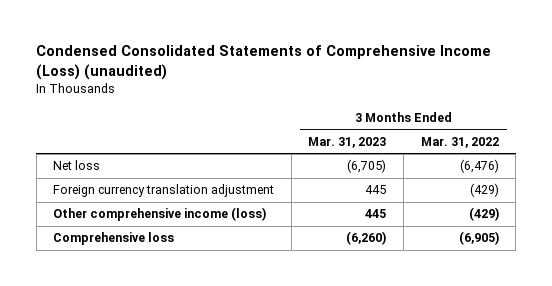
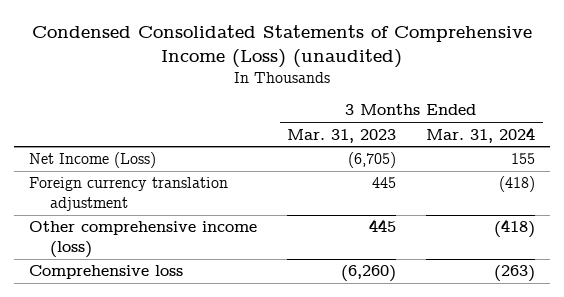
- | 3 Months Ended Mar. 31, 2023 | 3 Months Ended Mar. 31, 2022
+ | 3 Months Ended Mar. 31, 2023 | 3 Months Ended Mar. 31, 2024
- Net loss | (6,705) | (6,476)
+ Net Income (Loss) | (6,705) | 155

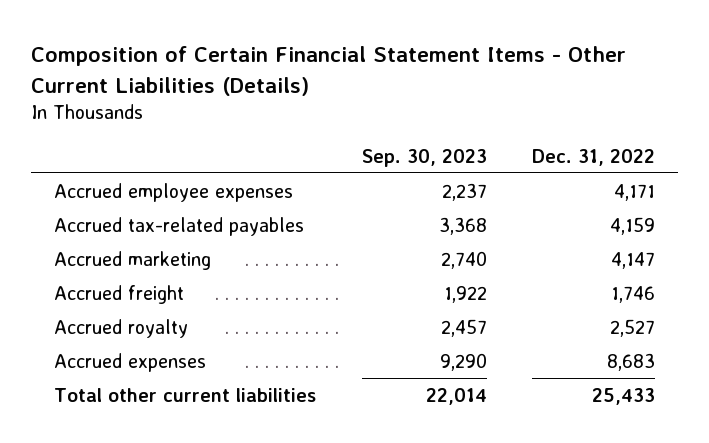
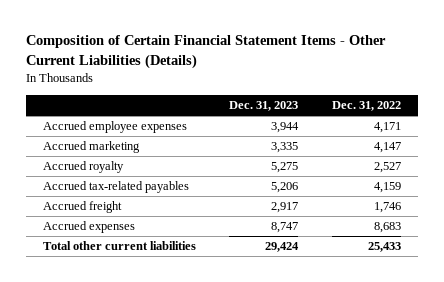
- | Sep. 30, 2023 | Dec. 31, 2022
+ | Dec. 31, 2023 | Dec. 31, 2022
moved down: Accrued tax-related payables | 5,206 | 4,159
moved down: Accrued freight | 2,917 | 1,746

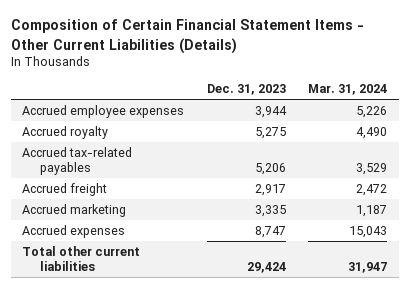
- | Dec. 31, 2023 | Dec. 31, 2022
+ | Dec. 31, 2023 | Mar. 31, 2024
moved down: Accrued marketing | 3,335 | 1,187

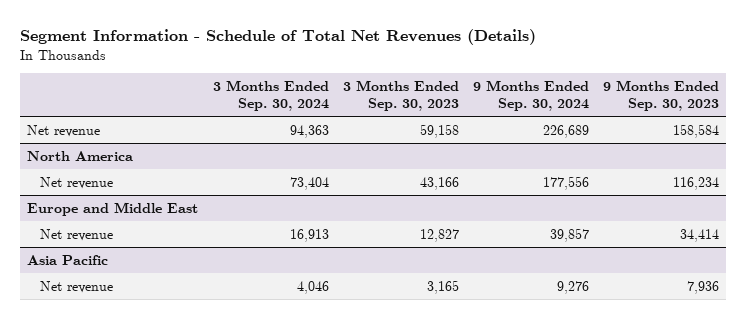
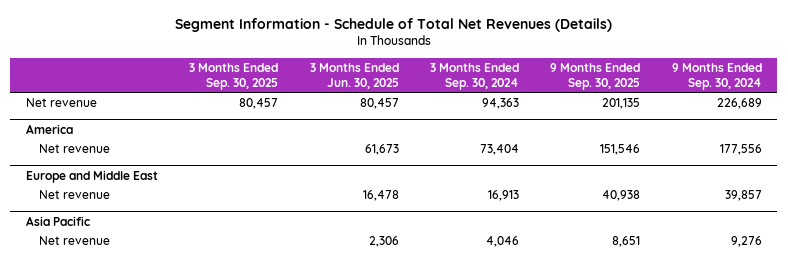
- | 3 Months Ended Sep. 30, 2024 | 3 Months Ended Sep. 30, 2023 | 9 Months Ended Sep. 30, 2024 | 9 Months Ended Sep. 30, 2023
+ | 3 Months Ended Sep. 30, 2025 | 3 Months Ended Jun. 30, 2025 | 3 Months Ended Sep. 30, 2024 | 9 Months Ended Sep. 30, 2025 | 9 Months Ended Sep. 30, 2024
- North America
+ America

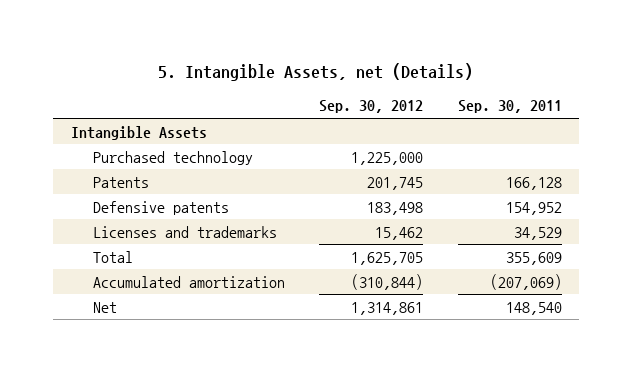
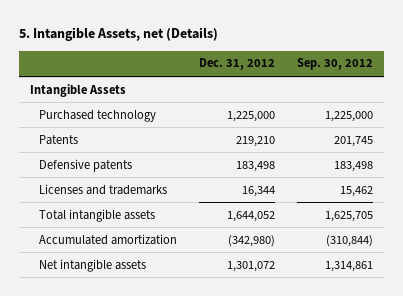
- | Sep. 30, 2012 | Sep. 30, 2011
+ | Dec. 31, 2012 | Sep. 30, 2012
- Total | 1,625,705 | 355,609
+ Total intangible assets | 1,644,052 | 1,625,705
- Net | 1,314,861 | 148,540
+ Net intangible assets | 1,301,072 | 1,314,861

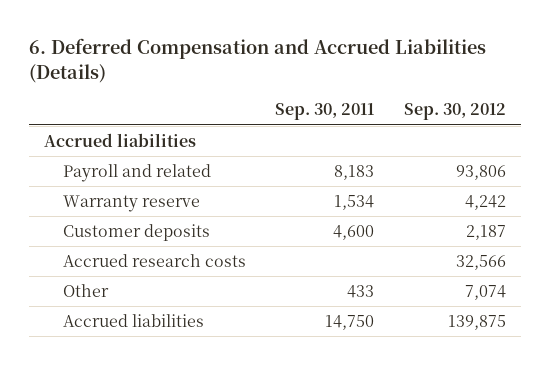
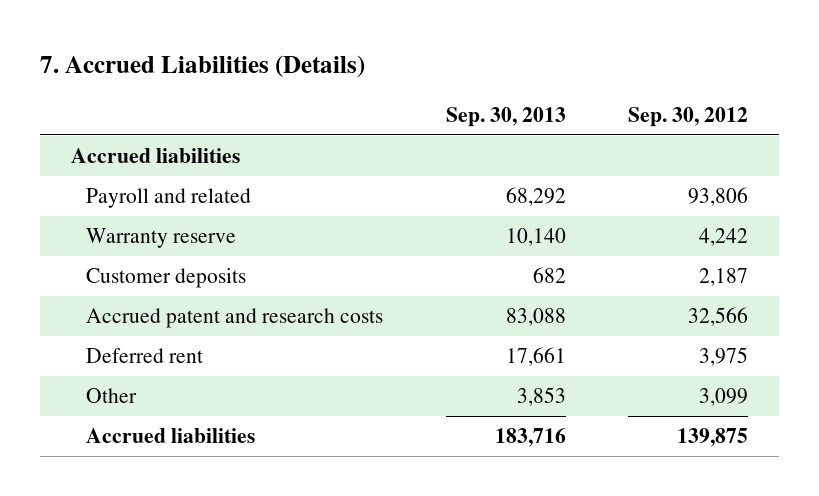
- 6. Deferred Compensation and Accrued Liabilities (Details)
+ 7. Accrued Liabilities (Details)
- | Sep. 30, 2011 | Sep. 30, 2012
+ | Sep. 30, 2013 | Sep. 30, 2012
- Accrued research costs | | 32,566
- Other | 433 | 7,074
+ Accrued patent and research costs | 83,088 | 32,566
+ Deferred rent | 17,661 | 3,975
+ Other | 3,853 | 3,099

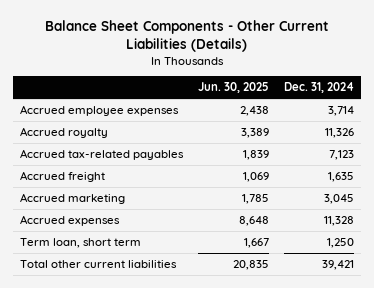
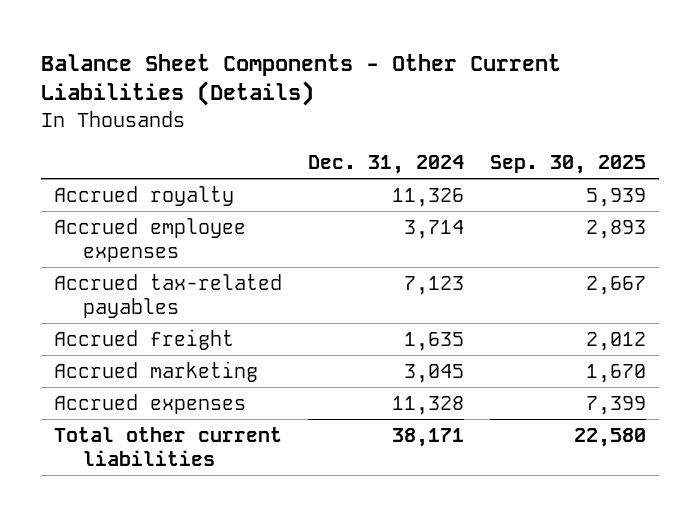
- | Jun. 30, 2025 | Dec. 31, 2024
+ | Dec. 31, 2024 | Sep. 30, 2025
moved down: Accrued employee expenses | 3,714 | 2,893
- Term loan, short term | 1,667 | 1,250
- Total other current liabilities | 20,835 | 39,421
+ Total other current liabilities | 38,171 | 22,580

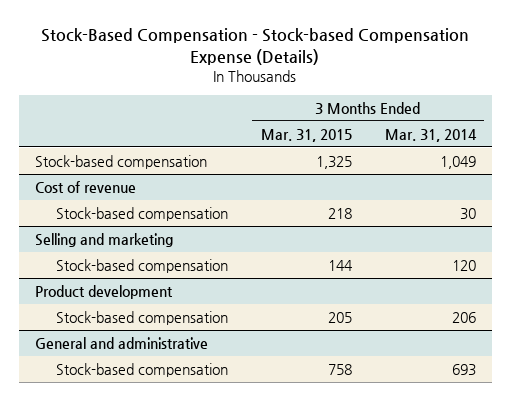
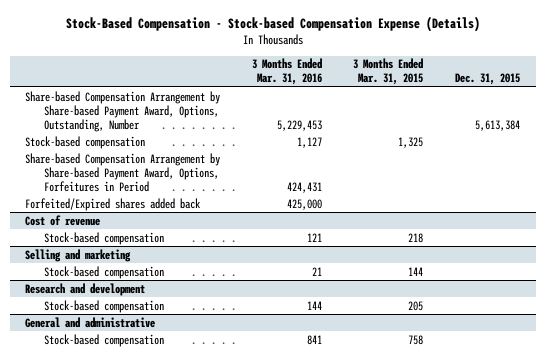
- | 3 Months Ended Mar. 31, 2015 | 3 Months Ended Mar. 31, 2014
+ | 3 Months Ended Mar. 31, 2016 | 3 Months Ended Mar. 31, 2015 | Dec. 31, 2015
+ Share-based Compensation Arrangement by Share-based Payment Award, Options, Outstanding, Number | 5,229,453 | | 5,613,384
+ Share-based Compensation Arrangement by Share-based Payment Award, Options, Forfeitures in Period | 424,431 | |
+ Forfeited/Expired shares added back | 425,000 | |
- Product development
+ Research and development

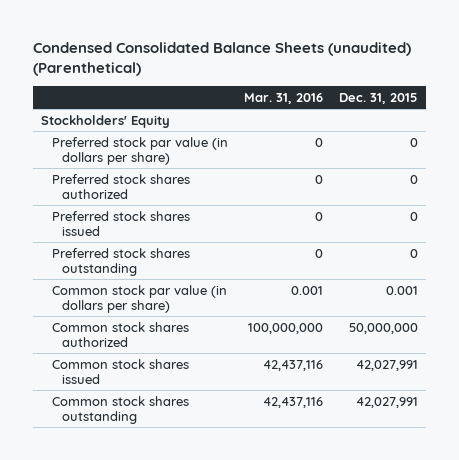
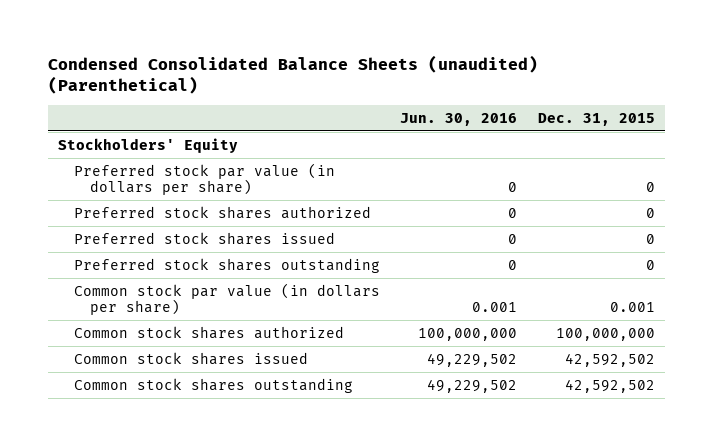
- | Mar. 31, 2016 | Dec. 31, 2015
+ | Jun. 30, 2016 | Dec. 31, 2015
- Common stock shares authorized | 100,000,000 | 50,000,000
- Common stock shares issued | 42,437,116 | 42,027,991
- Common stock shares outstanding | 42,437,116 | 42,027,991
+ Common stock shares authorized | 100,000,000 | 100,000,000
+ Common stock shares issued | 49,229,502 | 42,592,502
+ Common stock shares outstanding | 49,229,502 | 42,592,502

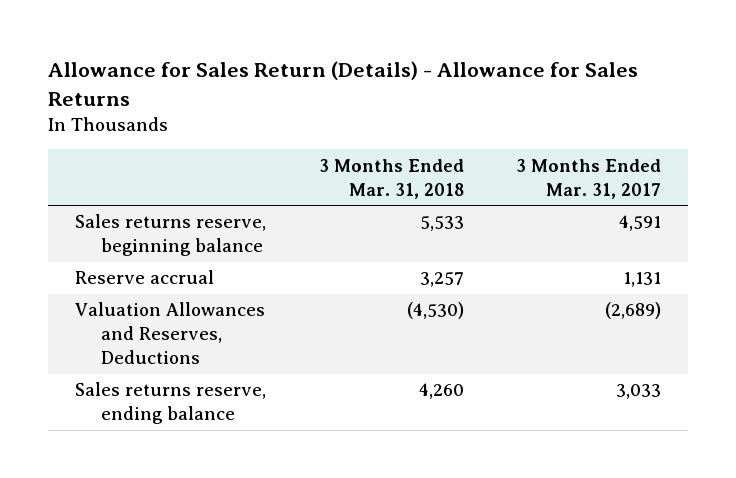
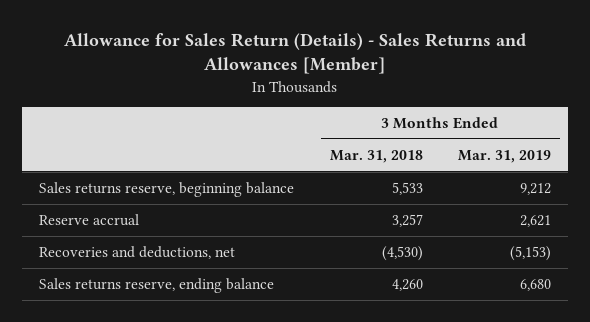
- Allowance for Sales Return (Details) - Allowance for Sales Returns
+ Allowance for Sales Return (Details) - Sales Returns and Allowances [Member]
- | 3 Months Ended Mar. 31, 2018 | 3 Months Ended Mar. 31, 2017
+ | 3 Months Ended Mar. 31, 2018 | 3 Months Ended Mar. 31, 2019
- Valuation Allowances and Reserves, Deductions | (4,530) | (2,689)
+ Recoveries and deductions, net | (4,530) | (5,153)

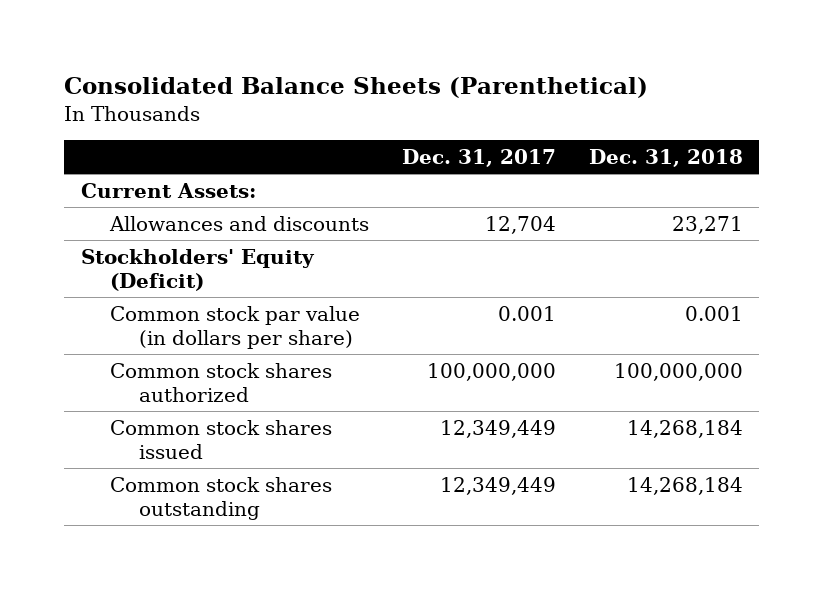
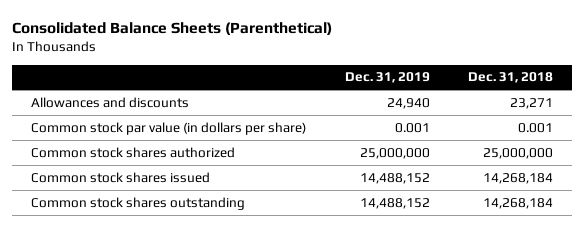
- | Dec. 31, 2017 | Dec. 31, 2018
+ | Dec. 31, 2019 | Dec. 31, 2018
- Current Assets:
- Stockholders' Equity (Deficit)
- Common stock shares authorized | 100,000,000 | 100,000,000
+ Common stock shares authorized | 25,000,000 | 25,000,000

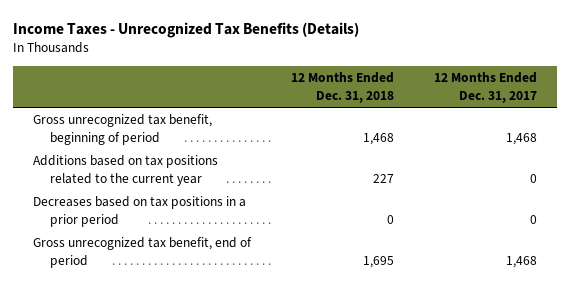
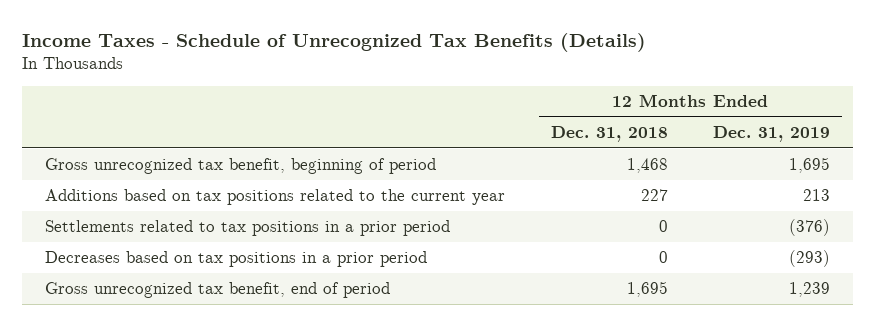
- Income Taxes - Unrecognized Tax Benefits (Details)
+ Income Taxes - Schedule of Unrecognized Tax Benefits (Details)
- | 12 Months Ended Dec. 31, 2018 | 12 Months Ended Dec. 31, 2017
+ | 12 Months Ended Dec. 31, 2018 | 12 Months Ended Dec. 31, 2019
+ Settlements related to tax positions in a prior period | 0 | (376)

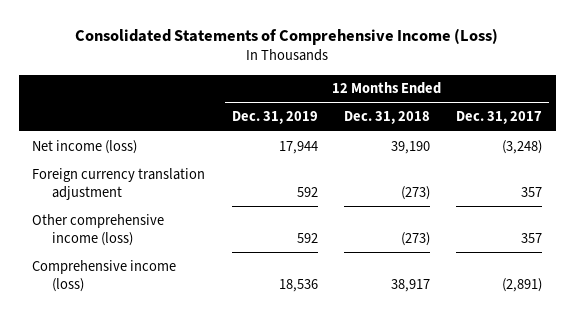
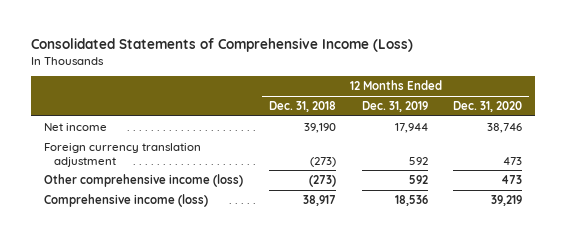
- | 12 Months Ended Dec. 31, 2019 | 12 Months Ended Dec. 31, 2018 | 12 Months Ended Dec. 31, 2017
+ | 12 Months Ended Dec. 31, 2018 | 12 Months Ended Dec. 31, 2019 | 12 Months Ended Dec. 31, 2020
- Net income (loss) | 17,944 | 39,190 | (3,248)
+ Net income | 39,190 | 17,944 | 38,746

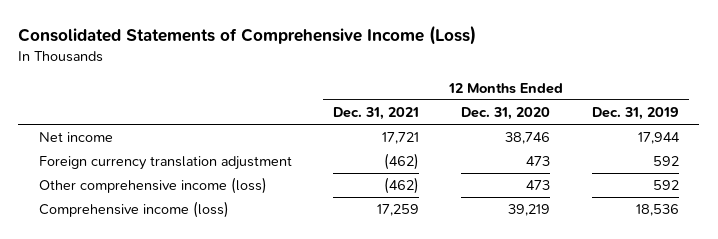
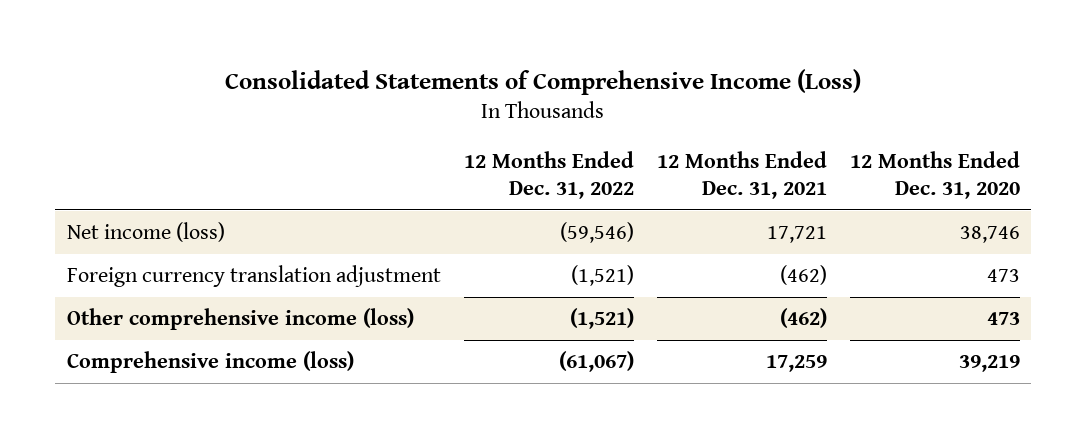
- | 12 Months Ended Dec. 31, 2021 | 12 Months Ended Dec. 31, 2020 | 12 Months Ended Dec. 31, 2019
+ | 12 Months Ended Dec. 31, 2022 | 12 Months Ended Dec. 31, 2021 | 12 Months Ended Dec. 31, 2020
- Net income | 17,721 | 38,746 | 17,944
+ Net income (loss) | (59,546) | 17,721 | 38,746

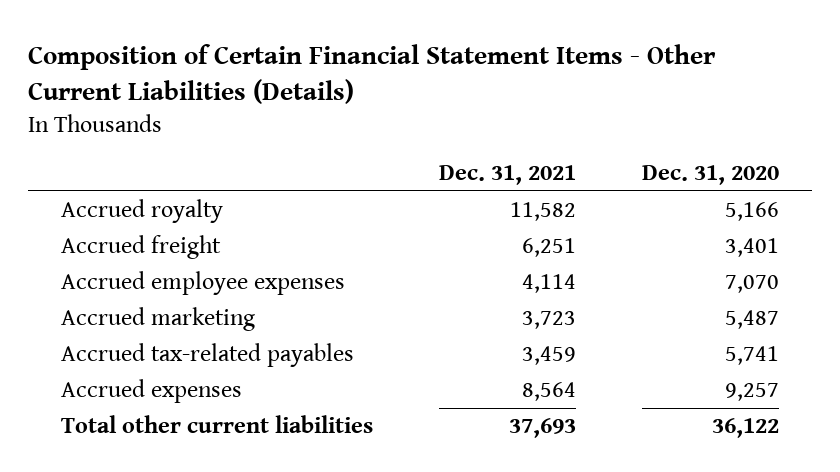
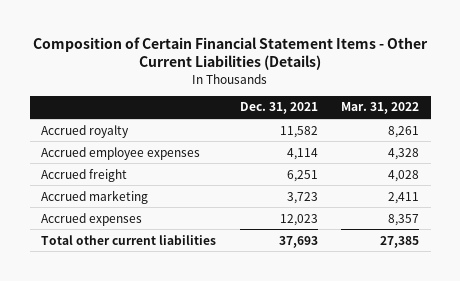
- | Dec. 31, 2021 | Dec. 31, 2020
+ | Dec. 31, 2021 | Mar. 31, 2022
moved down: Accrued freight | 6,251 | 4,028
- Accrued tax-related payables | 3,459 | 5,741
- Accrued expenses | 8,564 | 9,257
+ Accrued expenses | 12,023 | 8,357

